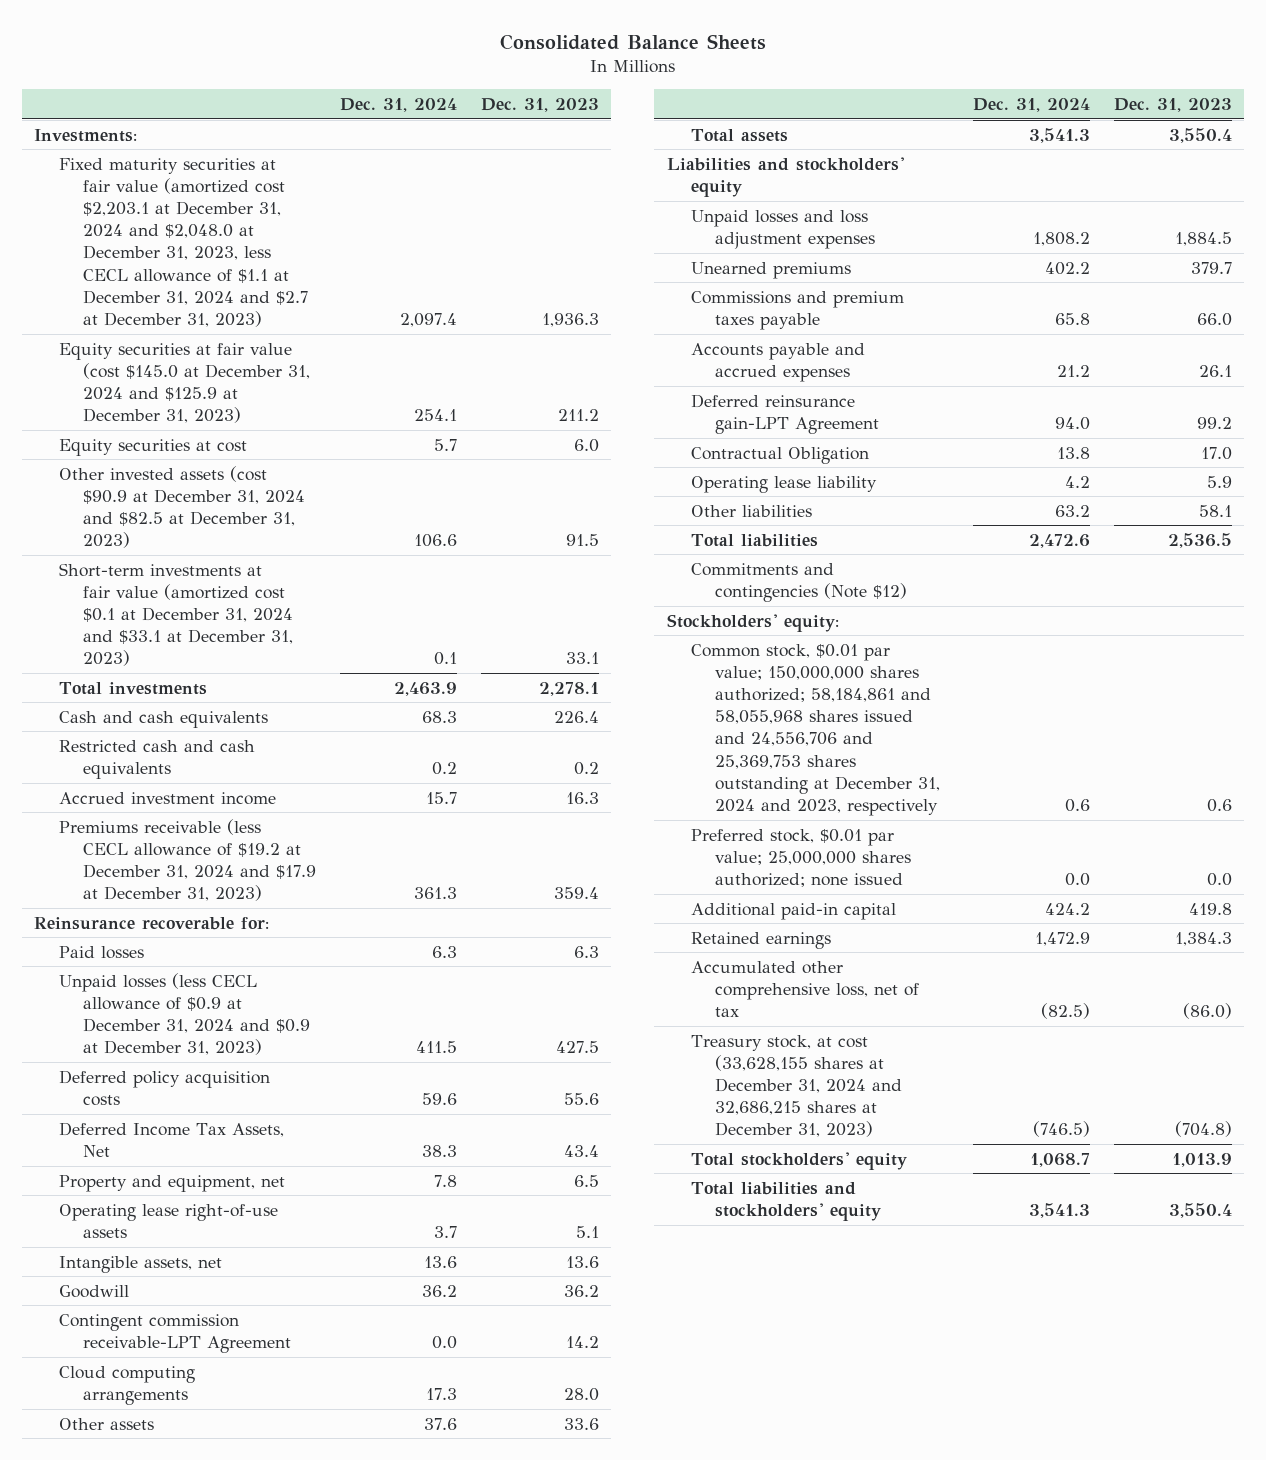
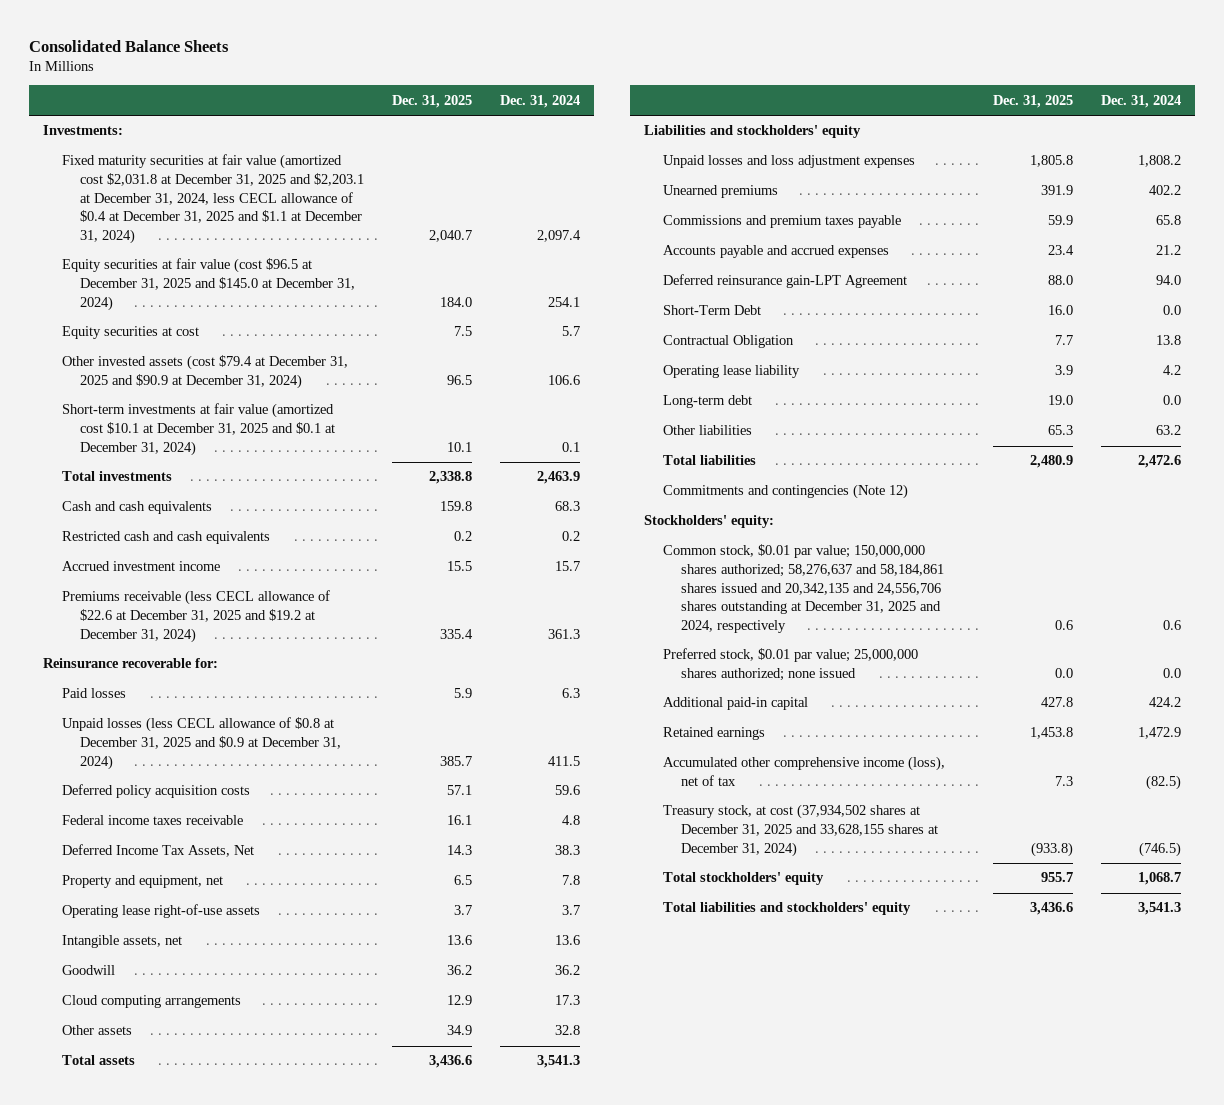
- | Dec. 31, 2024 | Dec. 31, 2023
+ | Dec. 31, 2025 | Dec. 31, 2024
- Fixed maturity securities at fair value (amortized cost $2,203.1 at December 31, 2024 and $2,048.0 at December 31, 2023, less CECL allowance of $1.1 at December 31, 2024 and $2.7 at December 31, 2023) | 2,097.4 | 1,936.3
- Equity securities at fair value (cost $145.0 at December 31, 2024 and $125.9 at December 31, 2023) | 254.1 | 211.2
+ Fixed maturity securities at fair value (amortized cost $2,031.8 at December 31, 2025 and $2,203.1 at December 31, 2024, less CECL allowance of $0.4 at December 31, 2025 and $1.1 at December 31, 2024) | 2,040.7 | 2,097.4
+ Equity securities at fair value (cost $96.5 at December 31, 2025 and $145.0 at December 31, 2024) | 184.0 | 254.1
- Other invested assets (cost $90.9 at December 31, 2024 and $82.5 at December 31, 2023) | 106.6 | 91.5
- Short-term investments at fair value (amortized cost $0.1 at December 31, 2024 and $33.1 at December 31, 2023) | 0.1 | 33.1
+ Other invested assets (cost $79.4 at December 31, 2025 and $90.9 at December 31, 2024) | 96.5 | 106.6
+ Short-term investments at fair value (amortized cost $10.1 at December 31, 2025 and $0.1 at December 31, 2024) | 10.1 | 0.1
- Premiums receivable (less CECL allowance of $19.2 at December 31, 2024 and $17.9 at December 31, 2023) | 361.3 | 359.4
+ Premiums receivable (less CECL allowance of $22.6 at December 31, 2025 and $19.2 at December 31, 2024) | 335.4 | 361.3
- Unpaid losses (less CECL allowance of $0.9 at December 31, 2024 and $0.9 at December 31, 2023) | 411.5 | 427.5
+ Unpaid losses (less CECL allowance of $0.8 at December 31, 2025 and $0.9 at December 31, 2024) | 385.7 | 411.5
+ Federal income taxes receivable | 16.1 | 4.8
- Contingent commission receivable-LPT Agreement | 0.0 | 14.2
- Other assets | 37.6 | 33.6
+ Other assets | 34.9 | 32.8
+ Short-Term Debt | 16.0 | 0.0
+ Long-term debt | 19.0 | 0.0
- Commitments and contingencies (Note $12)
+ Commitments and contingencies (Note 12)
- Common stock, $0.01 par value; 150,000,000 shares authorized; 58,184,861 and 58,055,968 shares issued and 24,556,706 and 25,369,753 shares outstanding at December 31, 2024 and 2023, respectively | 0.6 | 0.6
+ Common stock, $0.01 par value; 150,000,000 shares authorized; 58,276,637 and 58,184,861 shares issued and 20,342,135 and 24,556,706 shares outstanding at December 31, 2025 and 2024, respectively | 0.6 | 0.6
- Accumulated other comprehensive loss, net of tax | (82.5) | (86.0)
- Treasury stock, at cost (33,628,155 shares at December 31, 2024 and 32,686,215 shares at December 31, 2023) | (746.5) | (704.8)
+ Accumulated other comprehensive income (loss), net of tax | 7.3 | (82.5)
+ Treasury stock, at cost (37,934,502 shares at December 31, 2025 and 33,628,155 shares at December 31, 2024) | (933.8) | (746.5)

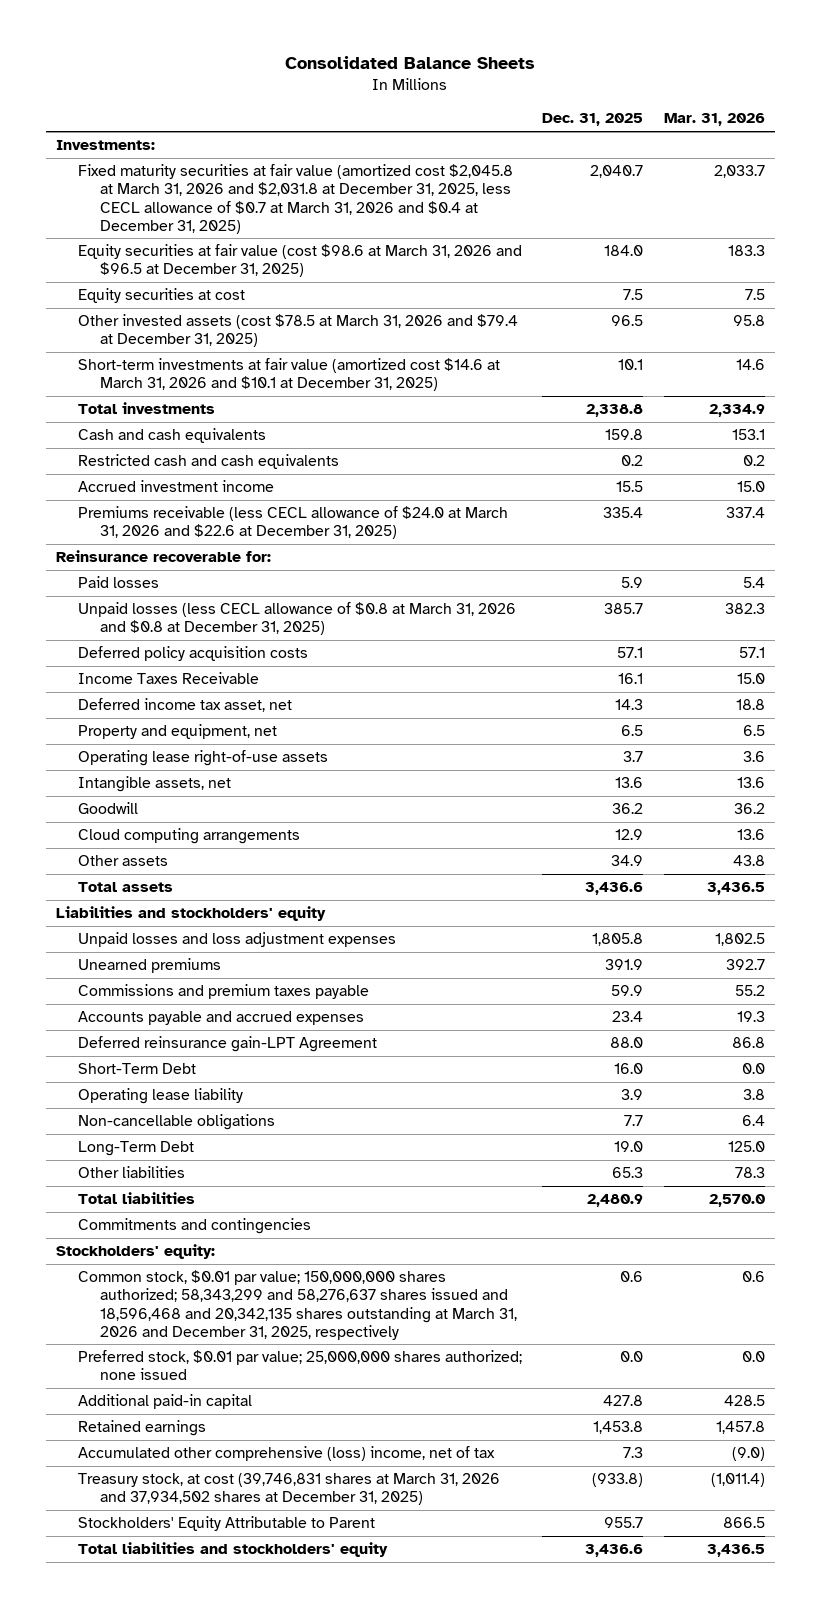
- | Dec. 31, 2025 | Dec. 31, 2024
+ | Dec. 31, 2025 | Mar. 31, 2026
- Fixed maturity securities at fair value (amortized cost $2,031.8 at December 31, 2025 and $2,203.1 at December 31, 2024, less CECL allowance of $0.4 at December 31, 2025 and $1.1 at December 31, 2024) | 2,040.7 | 2,097.4
- Equity securities at fair value (cost $96.5 at December 31, 2025 and $145.0 at December 31, 2024) | 184.0 | 254.1
+ Fixed maturity securities at fair value (amortized cost $2,045.8 at March 31, 2026 and $2,031.8 at December 31, 2025, less CECL allowance of $0.7 at March 31, 2026 and $0.4 at December 31, 2025) | 2,040.7 | 2,033.7
+ Equity securities at fair value (cost $98.6 at March 31, 2026 and $96.5 at December 31, 2025) | 184.0 | 183.3
- Other invested assets (cost $79.4 at December 31, 2025 and $90.9 at December 31, 2024) | 96.5 | 106.6
- Short-term investments at fair value (amortized cost $10.1 at December 31, 2025 and $0.1 at December 31, 2024) | 10.1 | 0.1
+ Other invested assets (cost $78.5 at March 31, 2026 and $79.4 at December 31, 2025) | 96.5 | 95.8
+ Short-term investments at fair value (amortized cost $14.6 at March 31, 2026 and $10.1 at December 31, 2025) | 10.1 | 14.6
- Premiums receivable (less CECL allowance of $22.6 at December 31, 2025 and $19.2 at December 31, 2024) | 335.4 | 361.3
+ Premiums receivable (less CECL allowance of $24.0 at March 31, 2026 and $22.6 at December 31, 2025) | 335.4 | 337.4
- Unpaid losses (less CECL allowance of $0.8 at December 31, 2025 and $0.9 at December 31, 2024) | 385.7 | 411.5
+ Unpaid losses (less CECL allowance of $0.8 at March 31, 2026 and $0.8 at December 31, 2025) | 385.7 | 382.3
- Federal income taxes receivable | 16.1 | 4.8
- Deferred Income Tax Assets, Net | 14.3 | 38.3
+ Income Taxes Receivable | 16.1 | 15.0
+ Deferred income tax asset, net | 14.3 | 18.8
- Contractual Obligation | 7.7 | 13.8
- Long-term debt | 19.0 | 0.0
+ Non-cancellable obligations | 7.7 | 6.4
+ Long-Term Debt | 19.0 | 125.0
- Commitments and contingencies (Note 12)
+ Commitments and contingencies
- Common stock, $0.01 par value; 150,000,000 shares authorized; 58,276,637 and 58,184,861 shares issued and 20,342,135 and 24,556,706 shares outstanding at December 31, 2025 and 2024, respectively | 0.6 | 0.6
+ Common stock, $0.01 par value; 150,000,000 shares authorized; 58,343,299 and 58,276,637 shares issued and 18,596,468 and 20,342,135 shares outstanding at March 31, 2026 and December 31, 2025, respectively | 0.6 | 0.6
- Accumulated other comprehensive income (loss), net of tax | 7.3 | (82.5)
- Treasury stock, at cost (37,934,502 shares at December 31, 2025 and 33,628,155 shares at December 31, 2024) | (933.8) | (746.5)
- Total stockholders' equity | 955.7 | 1,068.7
+ Accumulated other comprehensive (loss) income, net of tax | 7.3 | (9.0)
+ Treasury stock, at cost (39,746,831 shares at March 31, 2026 and 37,934,502 shares at December 31, 2025) | (933.8) | (1,011.4)
+ Stockholders' Equity Attributable to Parent | 955.7 | 866.5

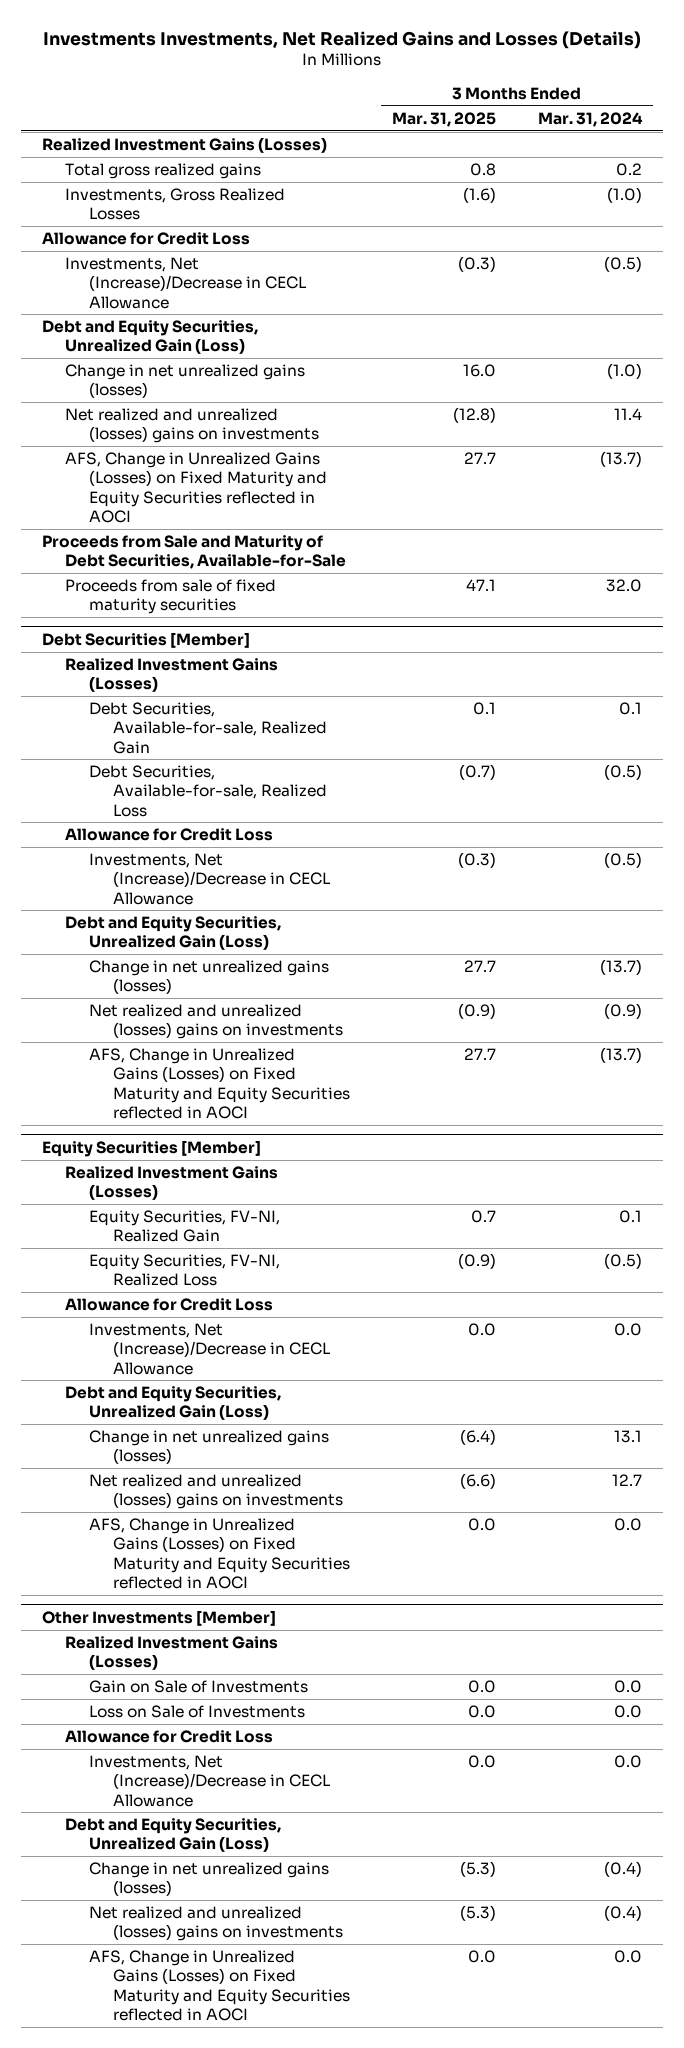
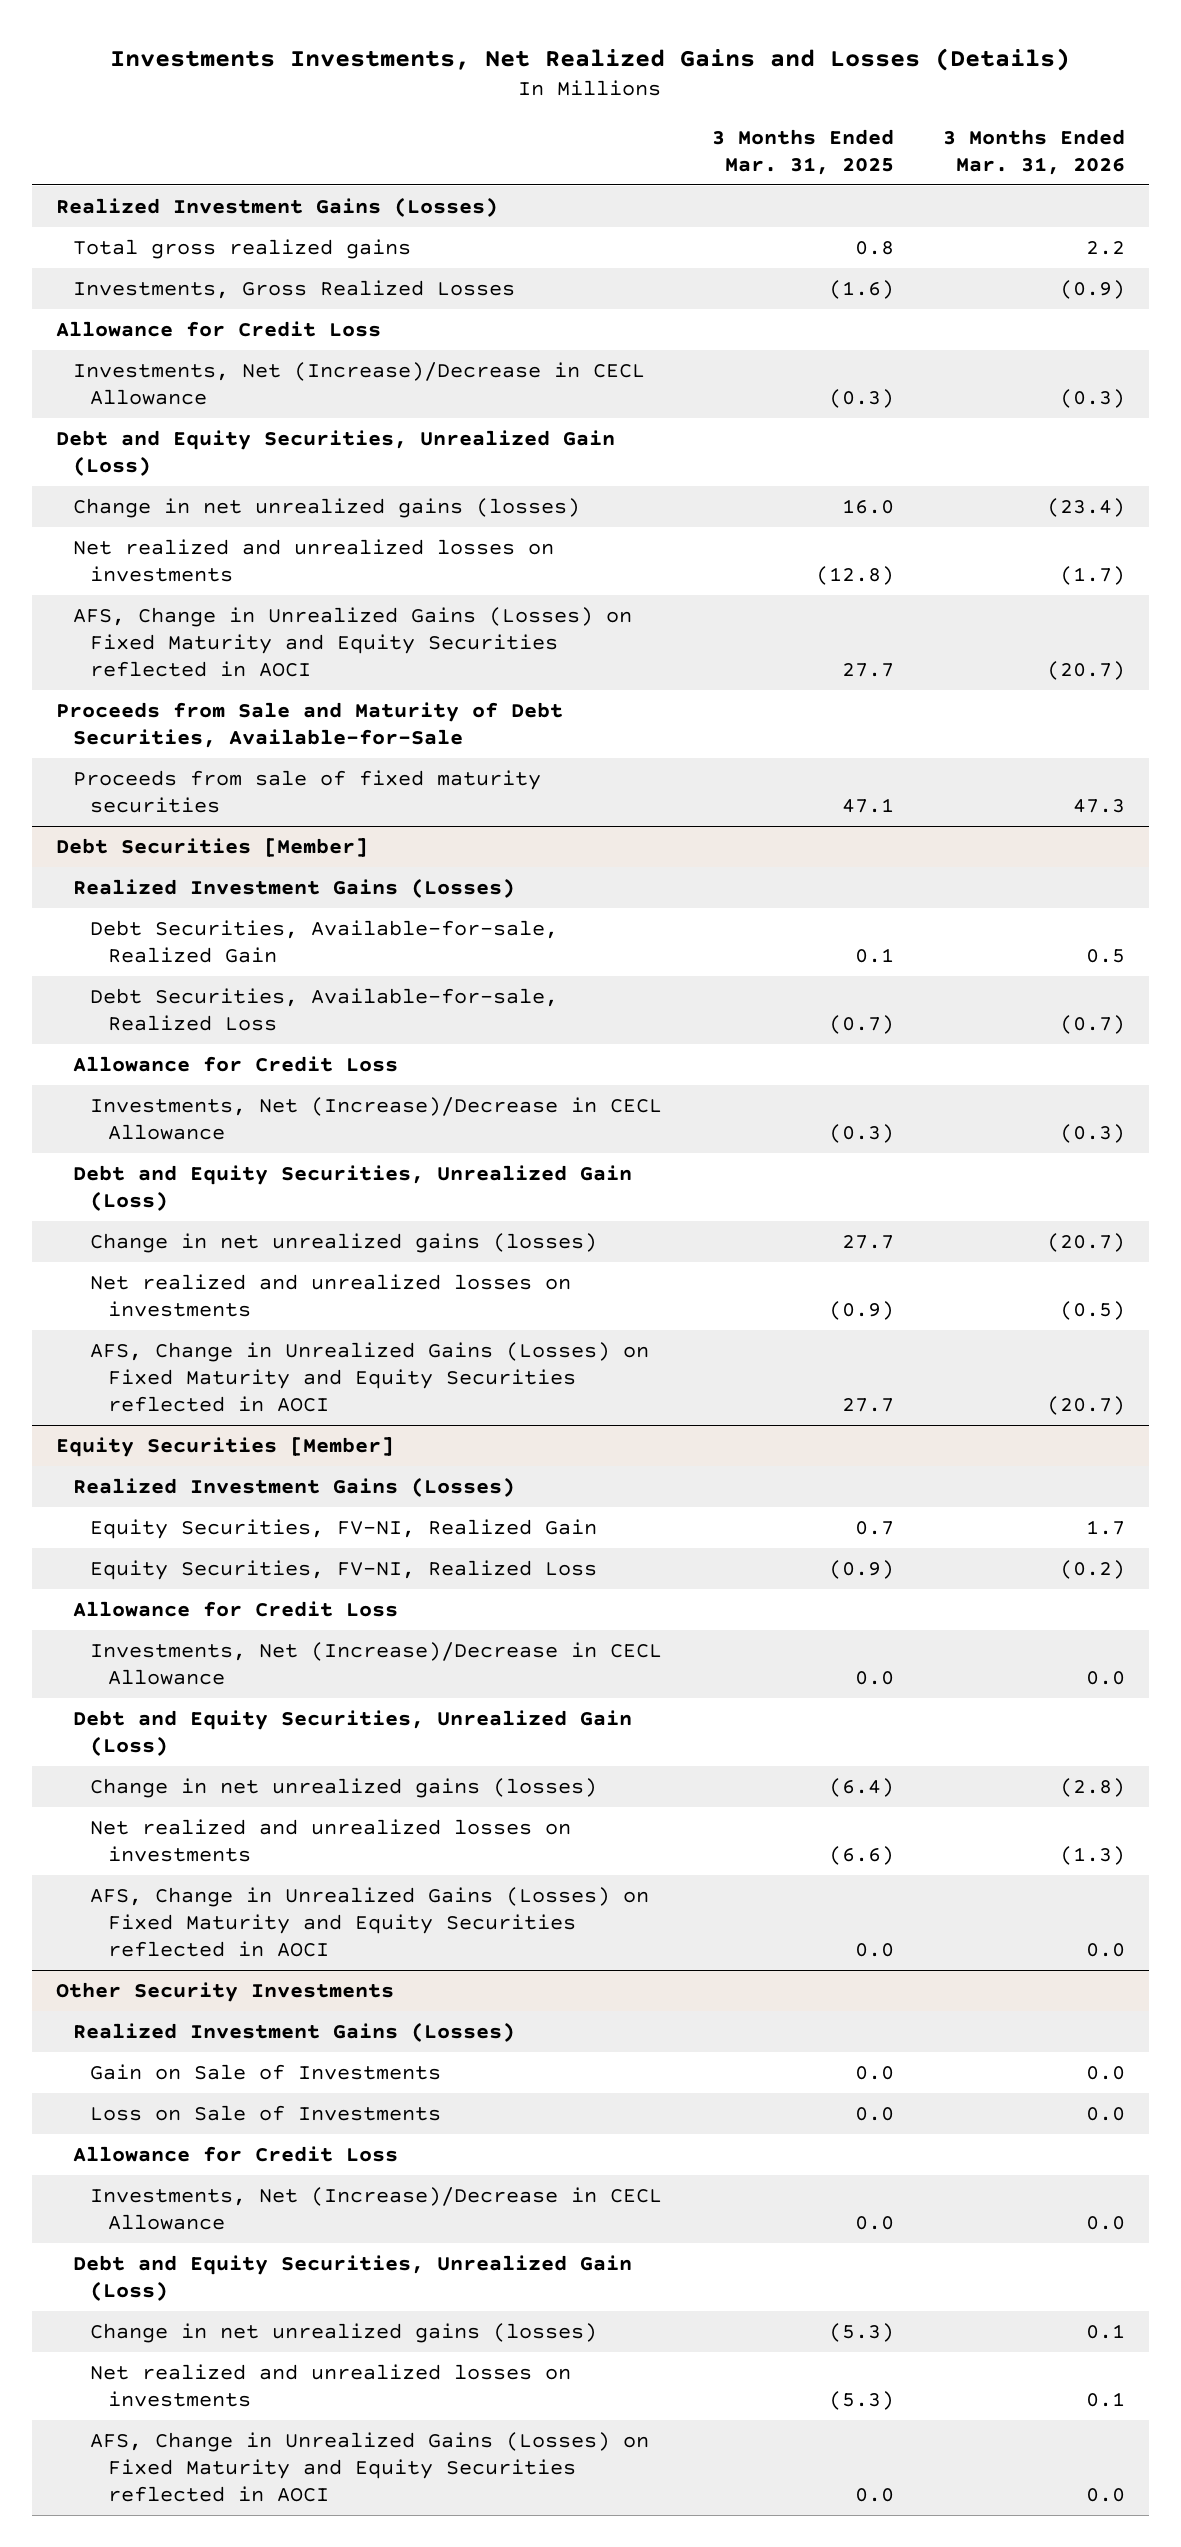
- | 3 Months Ended Mar. 31, 2025 | 3 Months Ended Mar. 31, 2024
+ | 3 Months Ended Mar. 31, 2025 | 3 Months Ended Mar. 31, 2026
- Net realized and unrealized (losses) gains on investments | (12.8) | 11.4
+ Net realized and unrealized losses on investments | (12.8) | (1.7)
@ Debt Securities [Member]
- Net realized and unrealized (losses) gains on investments | (0.9) | (0.9)
+ Net realized and unrealized losses on investments | (0.9) | (0.5)
@ Equity Securities [Member]
- Net realized and unrealized (losses) gains on investments | (6.6) | 12.7
+ Net realized and unrealized losses on investments | (6.6) | (1.3)
- Other Investments [Member]
+ Other Security Investments
- Net realized and unrealized (losses) gains on investments | (5.3) | (0.4)
+ Net realized and unrealized losses on investments | (5.3) | 0.1

